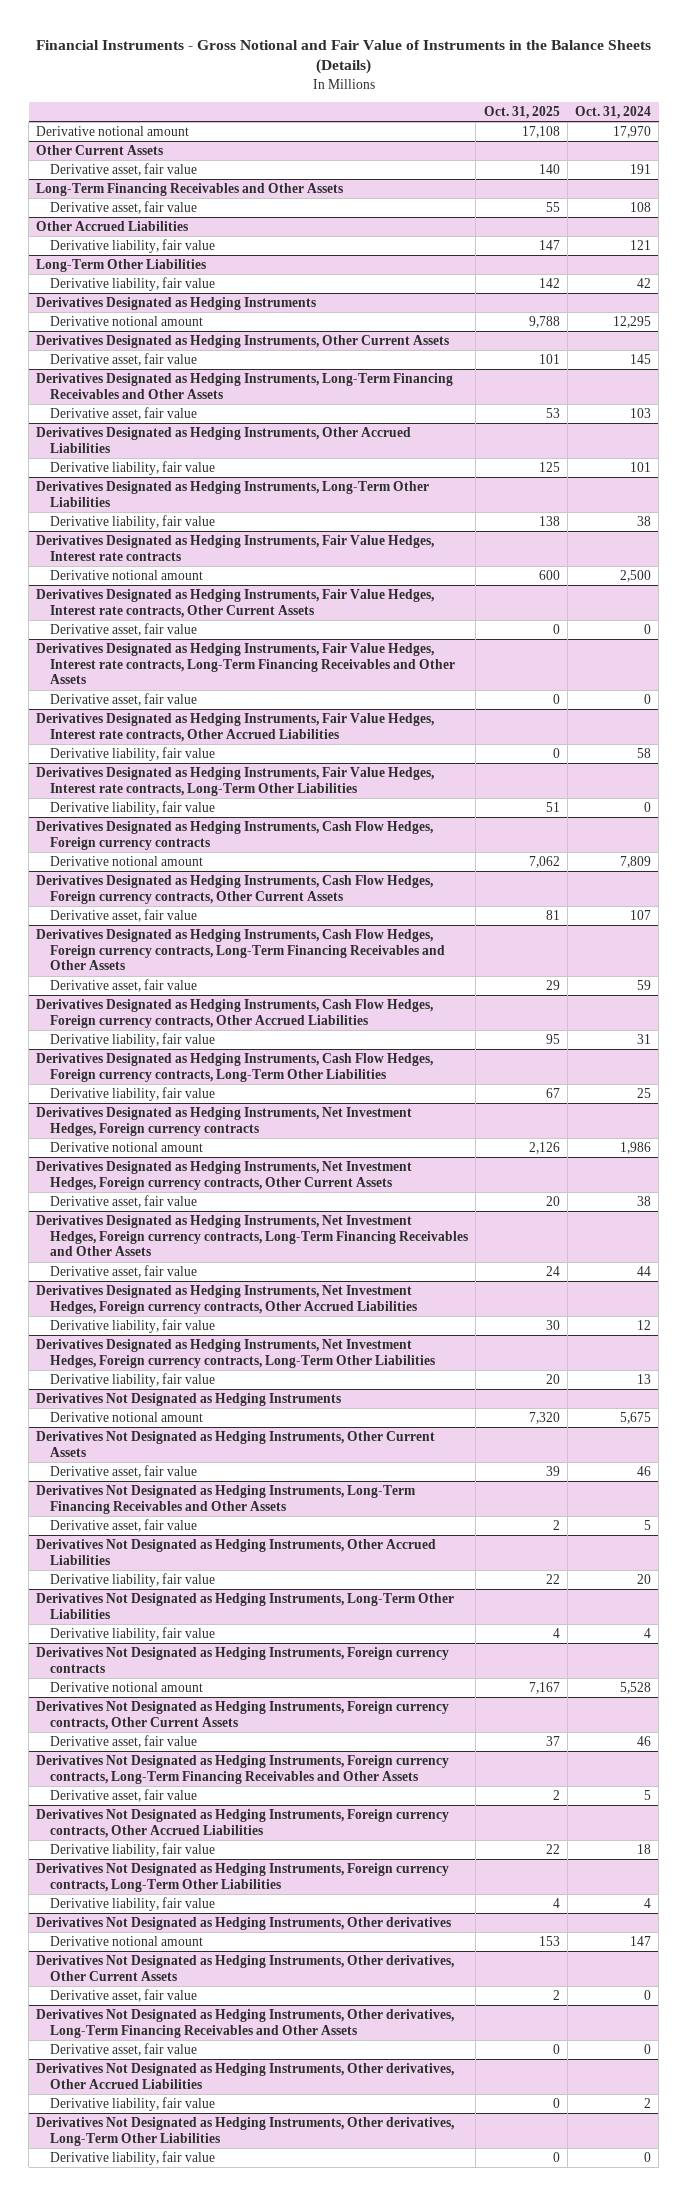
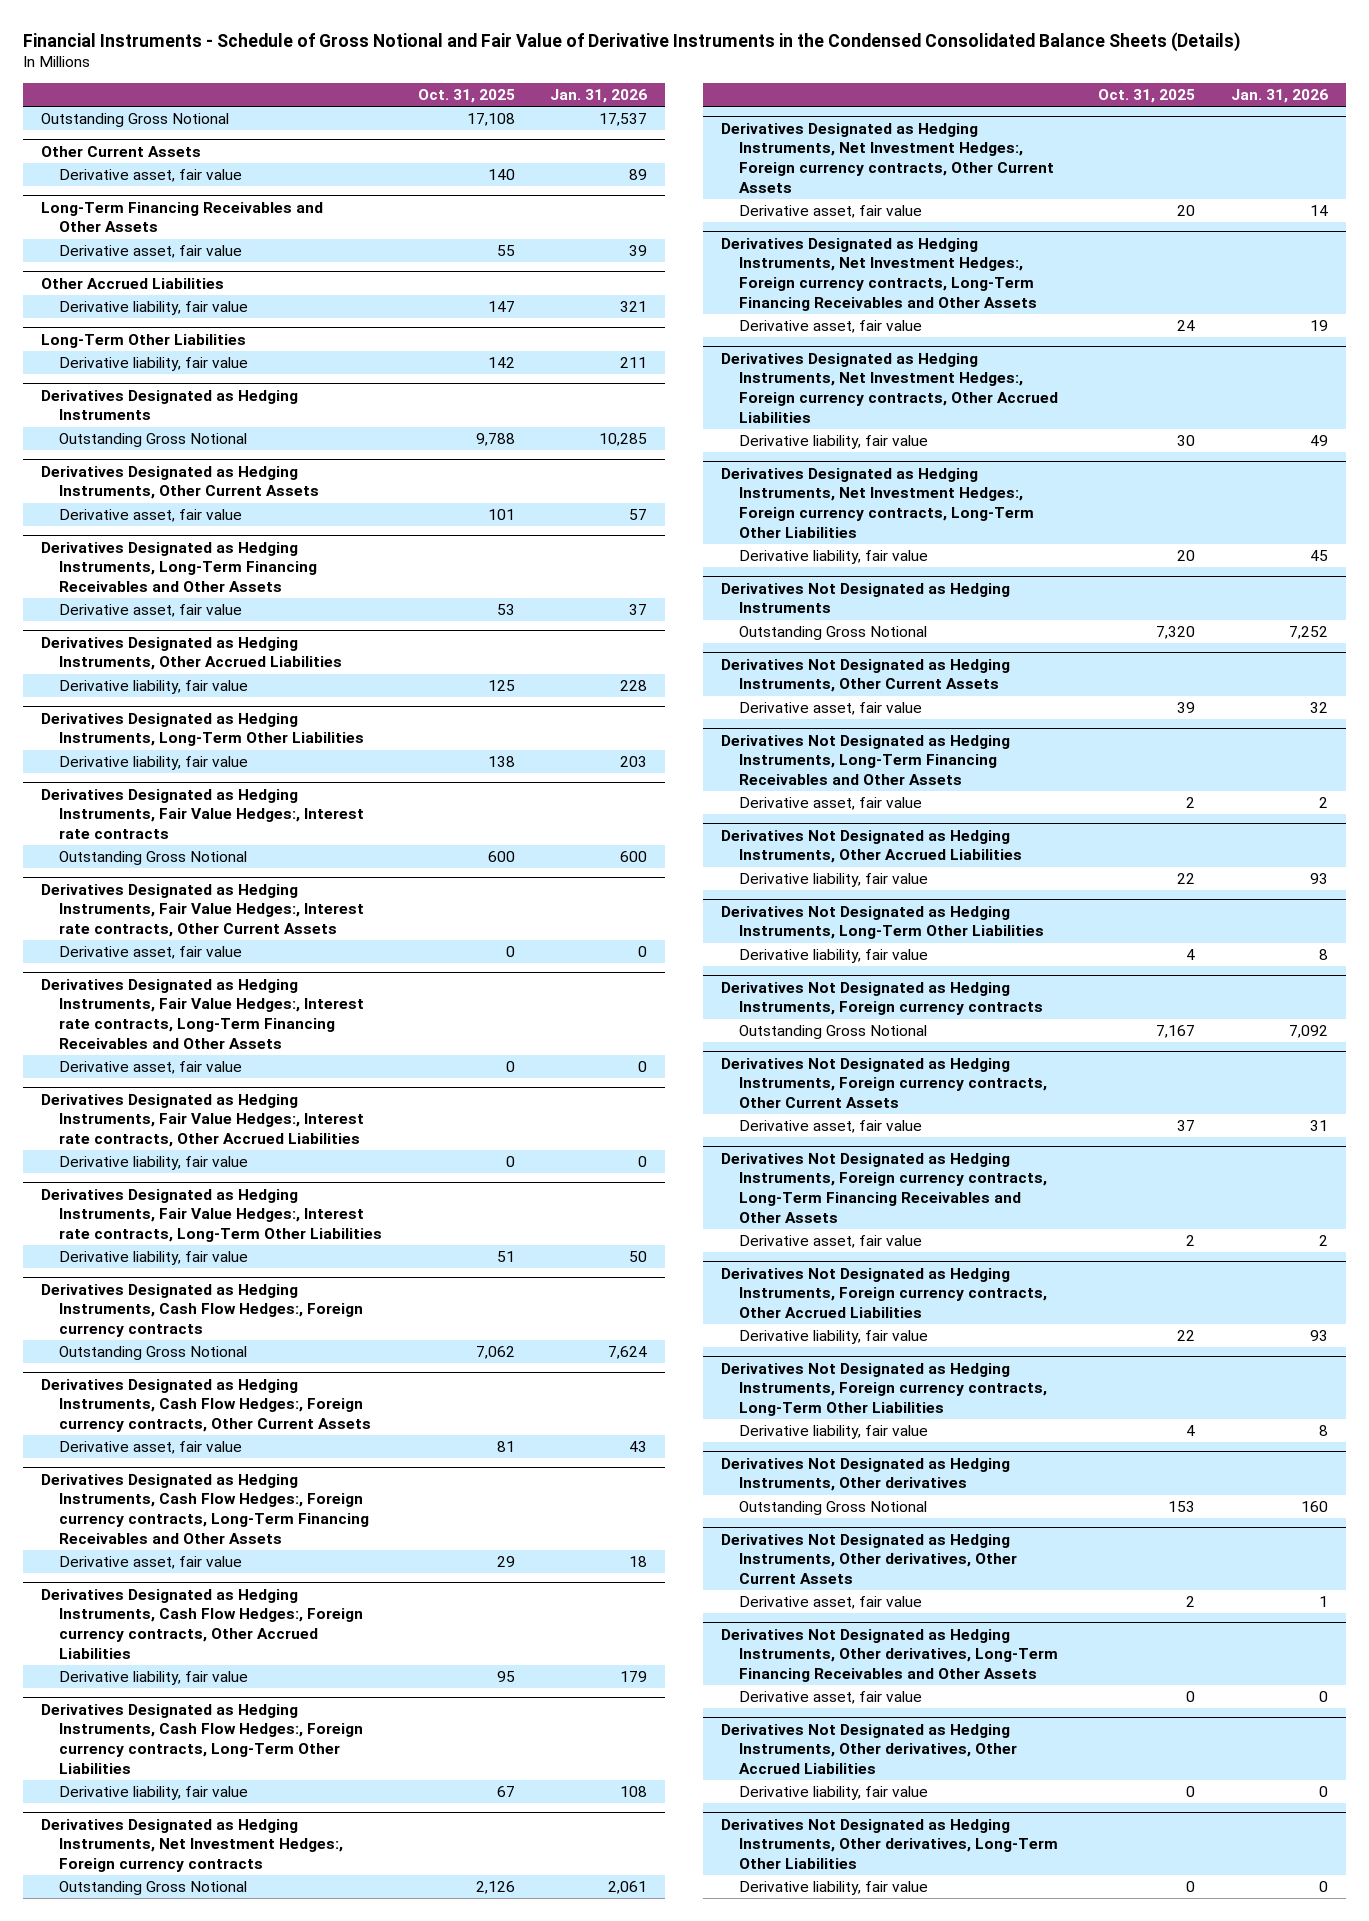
- Financial Instruments - Gross Notional and Fair Value of Instruments in the Balance Sheets (Details)
+ Financial Instruments - Schedule of Gross Notional and Fair Value of Derivative Instruments in the Condensed Consolidated Balance Sheets (Details)
- | Oct. 31, 2025 | Oct. 31, 2024
+ | Oct. 31, 2025 | Jan. 31, 2026
- Derivative notional amount | 17,108 | 17,970
+ Outstanding Gross Notional | 17,108 | 17,537
@ Derivatives Designated as Hedging Instruments
- Derivative notional amount | 9,788 | 12,295
+ Outstanding Gross Notional | 9,788 | 10,285
- Derivatives Designated as Hedging Instruments, Fair Value Hedges, Interest rate contracts
- Derivative notional amount | 600 | 2,500
- Derivatives Designated as Hedging Instruments, Fair Value Hedges, Interest rate contracts, Other Current Assets
+ Derivatives Designated as Hedging Instruments, Fair Value Hedges:, Interest rate contracts
+ Outstanding Gross Notional | 600 | 600
+ Derivatives Designated as Hedging Instruments, Fair Value Hedges:, Interest rate contracts, Other Current Assets
- Derivatives Designated as Hedging Instruments, Fair Value Hedges, Interest rate contracts, Long-Term Financing Receivables and Other Assets
+ Derivatives Designated as Hedging Instruments, Fair Value Hedges:, Interest rate contracts, Long-Term Financing Receivables and Other Assets
- Derivatives Designated as Hedging Instruments, Fair Value Hedges, Interest rate contracts, Other Accrued Liabilities
+ Derivatives Designated as Hedging Instruments, Fair Value Hedges:, Interest rate contracts, Other Accrued Liabilities
- Derivatives Designated as Hedging Instruments, Fair Value Hedges, Interest rate contracts, Long-Term Other Liabilities
+ Derivatives Designated as Hedging Instruments, Fair Value Hedges:, Interest rate contracts, Long-Term Other Liabilities
- Derivatives Designated as Hedging Instruments, Cash Flow Hedges, Foreign currency contracts
- Derivative notional amount | 7,062 | 7,809
- Derivatives Designated as Hedging Instruments, Cash Flow Hedges, Foreign currency contracts, Other Current Assets
+ Derivatives Designated as Hedging Instruments, Cash Flow Hedges:, Foreign currency contracts
+ Outstanding Gross Notional | 7,062 | 7,624
+ Derivatives Designated as Hedging Instruments, Cash Flow Hedges:, Foreign currency contracts, Other Current Assets
- Derivatives Designated as Hedging Instruments, Cash Flow Hedges, Foreign currency contracts, Long-Term Financing Receivables and Other Assets
+ Derivatives Designated as Hedging Instruments, Cash Flow Hedges:, Foreign currency contracts, Long-Term Financing Receivables and Other Assets
- Derivatives Designated as Hedging Instruments, Cash Flow Hedges, Foreign currency contracts, Other Accrued Liabilities
+ Derivatives Designated as Hedging Instruments, Cash Flow Hedges:, Foreign currency contracts, Other Accrued Liabilities
- Derivatives Designated as Hedging Instruments, Cash Flow Hedges, Foreign currency contracts, Long-Term Other Liabilities
+ Derivatives Designated as Hedging Instruments, Cash Flow Hedges:, Foreign currency contracts, Long-Term Other Liabilities
- Derivatives Designated as Hedging Instruments, Net Investment Hedges, Foreign currency contracts
- Derivative notional amount | 2,126 | 1,986
- Derivatives Designated as Hedging Instruments, Net Investment Hedges, Foreign currency contracts, Other Current Assets
+ Derivatives Designated as Hedging Instruments, Net Investment Hedges:, Foreign currency contracts
+ Outstanding Gross Notional | 2,126 | 2,061
+ Derivatives Designated as Hedging Instruments, Net Investment Hedges:, Foreign currency contracts, Other Current Assets
- Derivatives Designated as Hedging Instruments, Net Investment Hedges, Foreign currency contracts, Long-Term Financing Receivables and Other Assets
+ Derivatives Designated as Hedging Instruments, Net Investment Hedges:, Foreign currency contracts, Long-Term Financing Receivables and Other Assets
- Derivatives Designated as Hedging Instruments, Net Investment Hedges, Foreign currency contracts, Other Accrued Liabilities
+ Derivatives Designated as Hedging Instruments, Net Investment Hedges:, Foreign currency contracts, Other Accrued Liabilities
- Derivatives Designated as Hedging Instruments, Net Investment Hedges, Foreign currency contracts, Long-Term Other Liabilities
+ Derivatives Designated as Hedging Instruments, Net Investment Hedges:, Foreign currency contracts, Long-Term Other Liabilities
@ Derivatives Not Designated as Hedging Instruments
- Derivative notional amount | 7,320 | 5,675
+ Outstanding Gross Notional | 7,320 | 7,252
@ Derivatives Not Designated as Hedging Instruments, Foreign currency contracts
- Derivative notional amount | 7,167 | 5,528
+ Outstanding Gross Notional | 7,167 | 7,092
@ Derivatives Not Designated as Hedging Instruments, Other derivatives
- Derivative notional amount | 153 | 147
+ Outstanding Gross Notional | 153 | 160

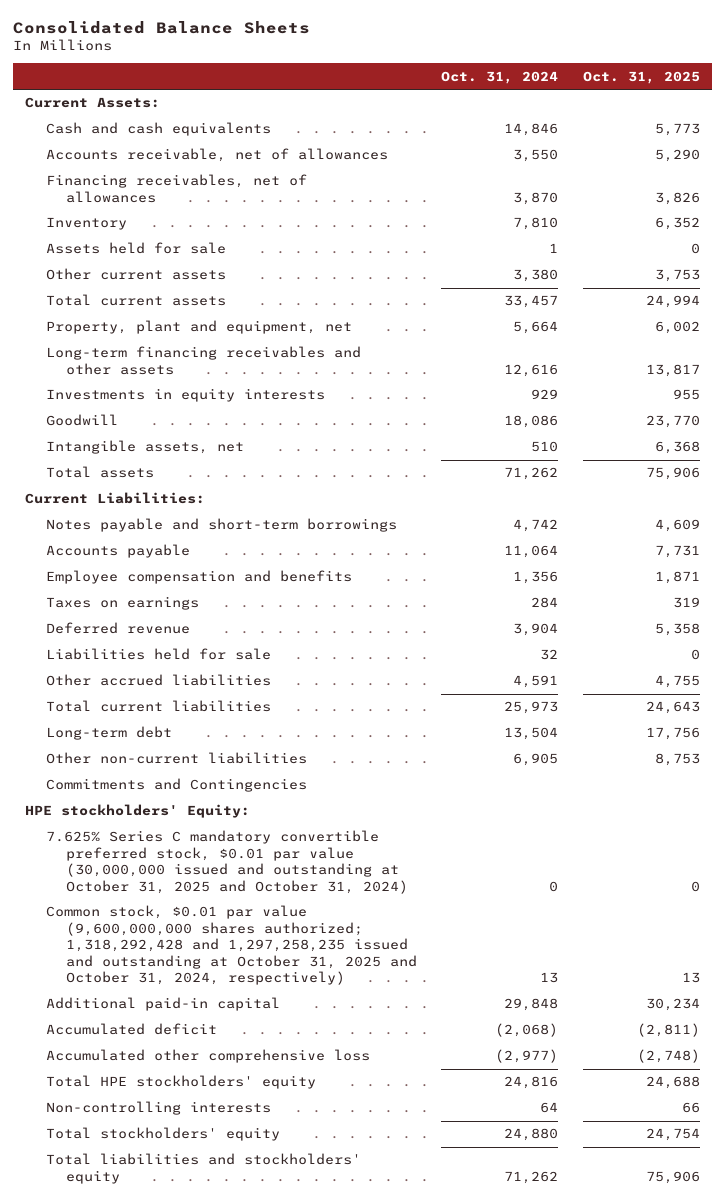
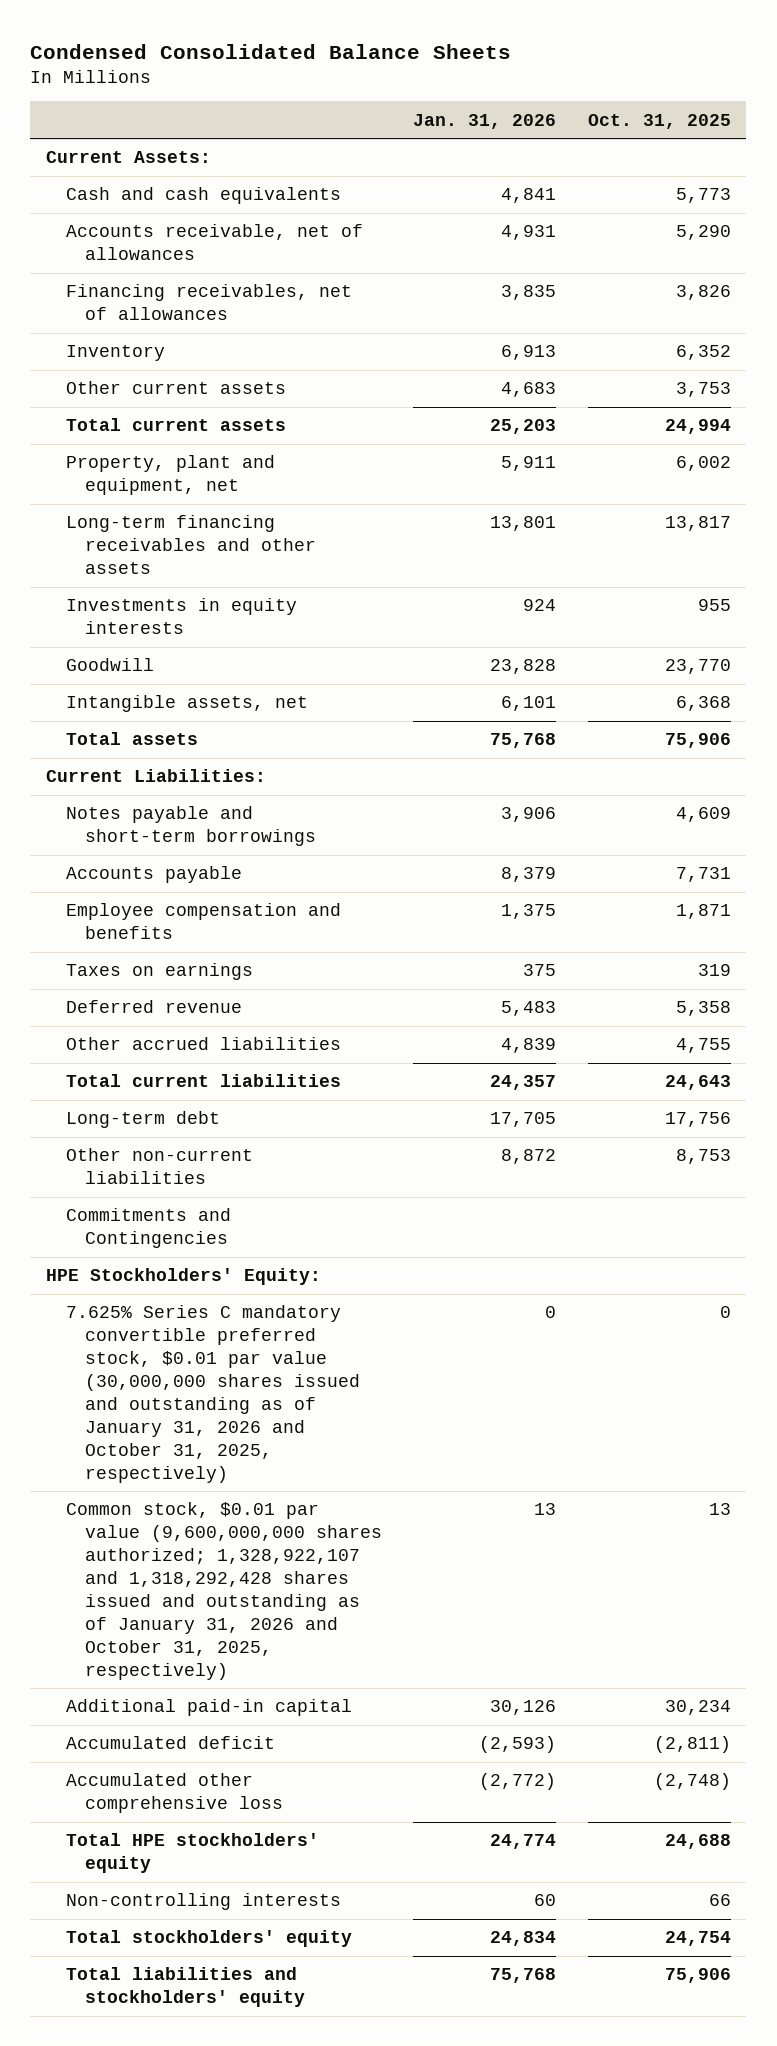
- Consolidated Balance Sheets
+ Condensed Consolidated Balance Sheets
- | Oct. 31, 2024 | Oct. 31, 2025
+ | Jan. 31, 2026 | Oct. 31, 2025
- Assets held for sale | 1 | 0
- Liabilities held for sale | 32 | 0
- HPE stockholders' Equity:
- 7.625% Series C mandatory convertible preferred stock, $0.01 par value (30,000,000 issued and outstanding at October 31, 2025 and October 31, 2024) | 0 | 0
- Common stock, $0.01 par value (9,600,000,000 shares authorized; 1,318,292,428 and 1,297,258,235 issued and outstanding at October 31, 2025 and October 31, 2024, respectively) | 13 | 13
+ HPE Stockholders' Equity:
+ 7.625% Series C mandatory convertible preferred stock, $0.01 par value (30,000,000 shares issued and outstanding as of January 31, 2026 and October 31, 2025, respectively) | 0 | 0
+ Common stock, $0.01 par value (9,600,000,000 shares authorized; 1,328,922,107 and 1,318,292,428 shares issued and outstanding as of January 31, 2026 and October 31, 2025, respectively) | 13 | 13

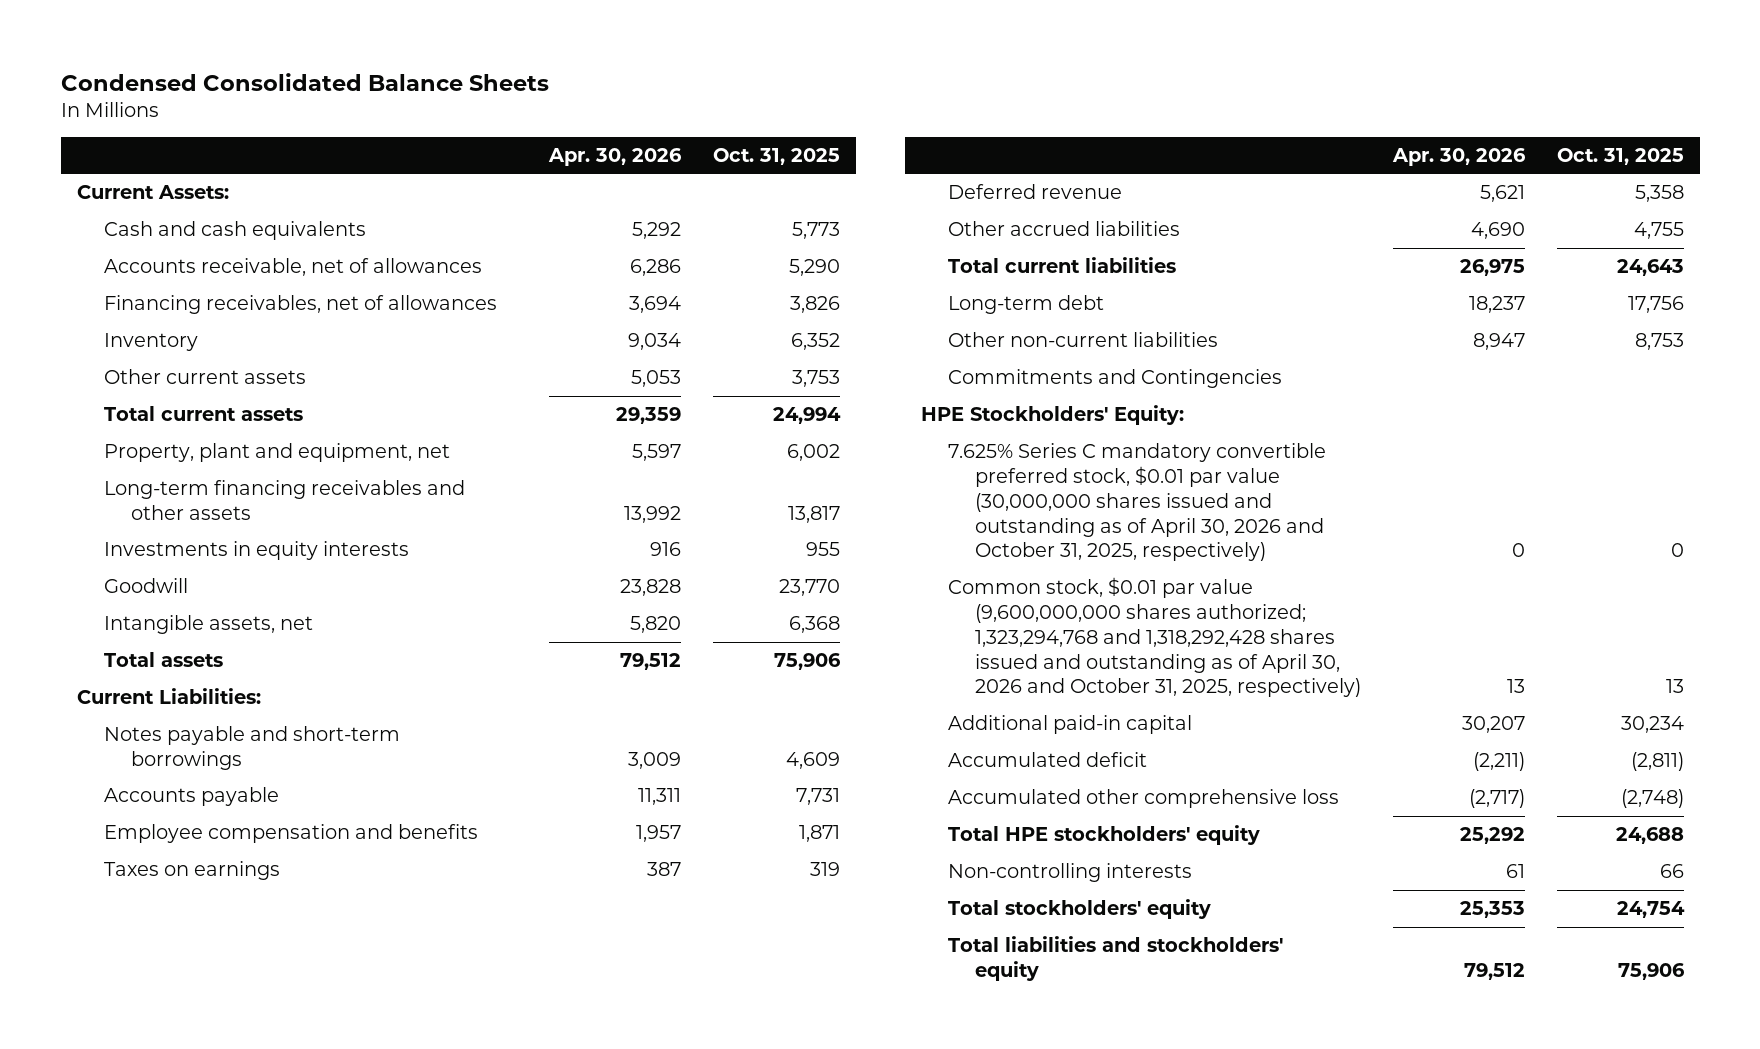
- | Jan. 31, 2026 | Oct. 31, 2025
+ | Apr. 30, 2026 | Oct. 31, 2025
- 7.625% Series C mandatory convertible preferred stock, $0.01 par value (30,000,000 shares issued and outstanding as of January 31, 2026 and October 31, 2025, respectively) | 0 | 0
- Common stock, $0.01 par value (9,600,000,000 shares authorized; 1,328,922,107 and 1,318,292,428 shares issued and outstanding as of January 31, 2026 and October 31, 2025, respectively) | 13 | 13
+ 7.625% Series C mandatory convertible preferred stock, $0.01 par value (30,000,000 shares issued and outstanding as of April 30, 2026 and October 31, 2025, respectively) | 0 | 0
+ Common stock, $0.01 par value (9,600,000,000 shares authorized; 1,323,294,768 and 1,318,292,428 shares issued and outstanding as of April 30, 2026 and October 31, 2025, respectively) | 13 | 13

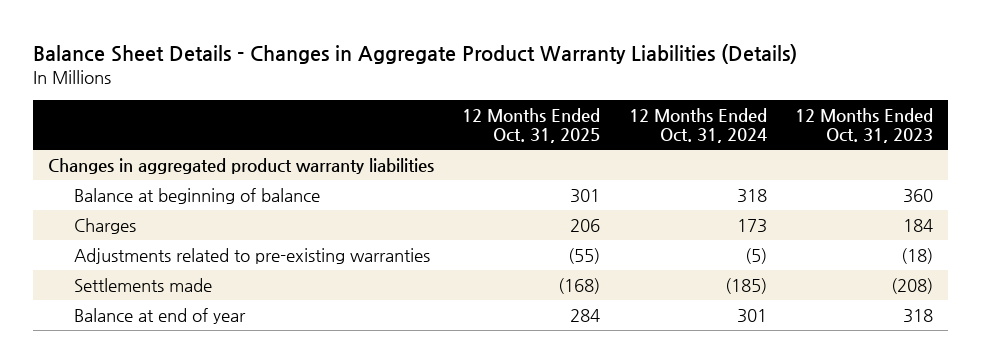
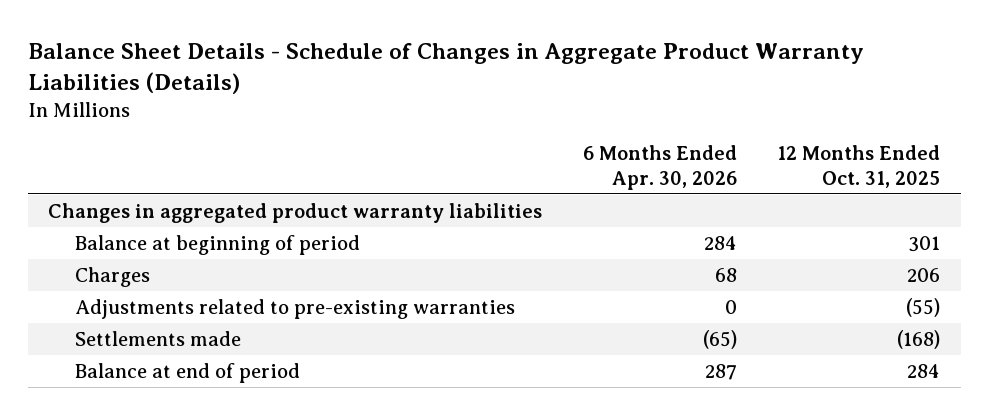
- Balance Sheet Details - Changes in Aggregate Product Warranty Liabilities (Details)
+ Balance Sheet Details - Schedule of Changes in Aggregate Product Warranty Liabilities (Details)
- | 12 Months Ended Oct. 31, 2025 | 12 Months Ended Oct. 31, 2024 | 12 Months Ended Oct. 31, 2023
+ | 6 Months Ended Apr. 30, 2026 | 12 Months Ended Oct. 31, 2025
- Balance at beginning of balance | 301 | 318 | 360
+ Balance at beginning of period | 284 | 301
- Balance at end of year | 284 | 301 | 318
+ Balance at end of period | 287 | 284

